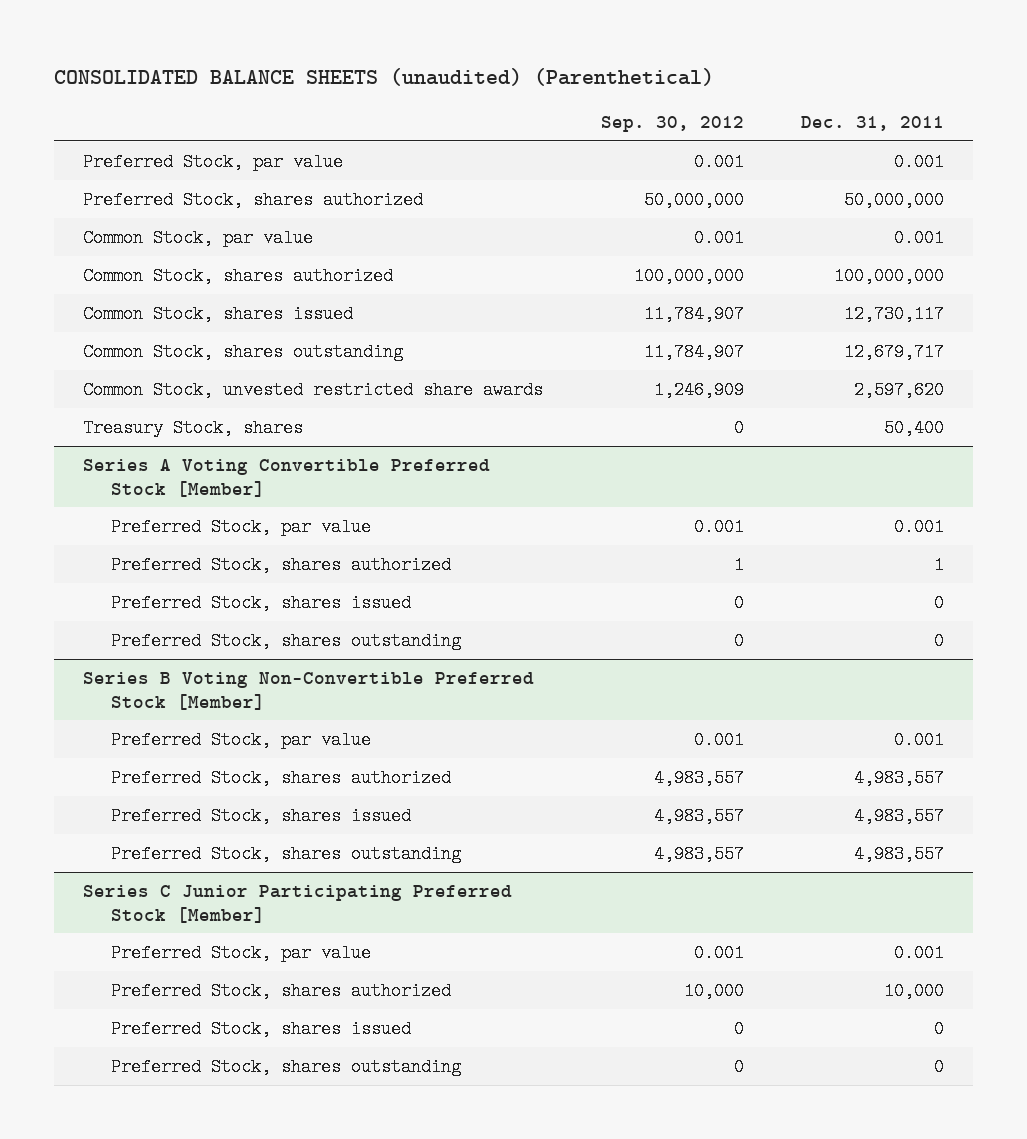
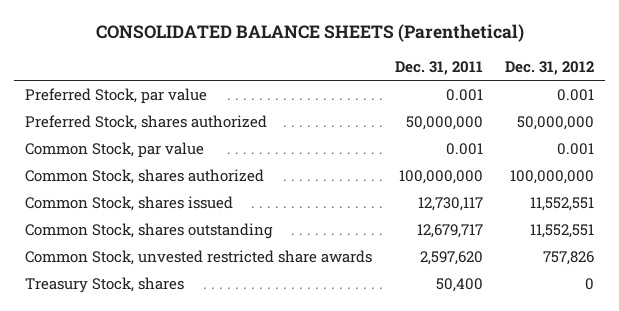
- CONSOLIDATED BALANCE SHEETS (unaudited) (Parenthetical)
+ CONSOLIDATED BALANCE SHEETS (Parenthetical)
- | Sep. 30, 2012 | Dec. 31, 2011
+ | Dec. 31, 2011 | Dec. 31, 2012
- Series A Voting Convertible Preferred Stock [Member]
- Preferred Stock, par value | 0.001 | 0.001
- Preferred Stock, shares authorized | 1 | 1
- Preferred Stock, shares issued | 0 | 0
- Preferred Stock, shares outstanding | 0 | 0
- Series B Voting Non-Convertible Preferred Stock [Member]
- Preferred Stock, par value | 0.001 | 0.001
- Preferred Stock, shares authorized | 4,983,557 | 4,983,557
- Preferred Stock, shares issued | 4,983,557 | 4,983,557
- Preferred Stock, shares outstanding | 4,983,557 | 4,983,557
- Series C Junior Participating Preferred Stock [Member]
- Preferred Stock, par value | 0.001 | 0.001
- Preferred Stock, shares authorized | 10,000 | 10,000
- Preferred Stock, shares issued | 0 | 0
- Preferred Stock, shares outstanding | 0 | 0

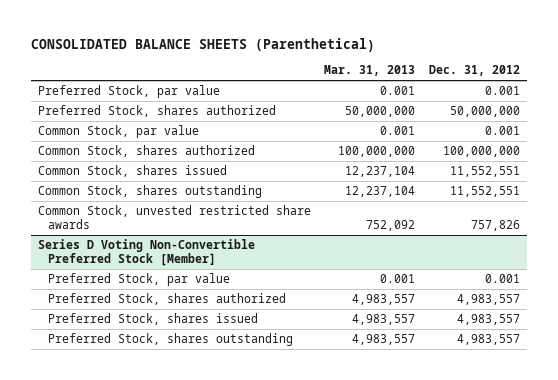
- | Dec. 31, 2011 | Dec. 31, 2012
+ | Mar. 31, 2013 | Dec. 31, 2012
- Treasury Stock, shares | 50,400 | 0
+ Series D Voting Non-Convertible Preferred Stock [Member]
+ Preferred Stock, par value | 0.001 | 0.001
+ Preferred Stock, shares authorized | 4,983,557 | 4,983,557
+ Preferred Stock, shares issued | 4,983,557 | 4,983,557
+ Preferred Stock, shares outstanding | 4,983,557 | 4,983,557

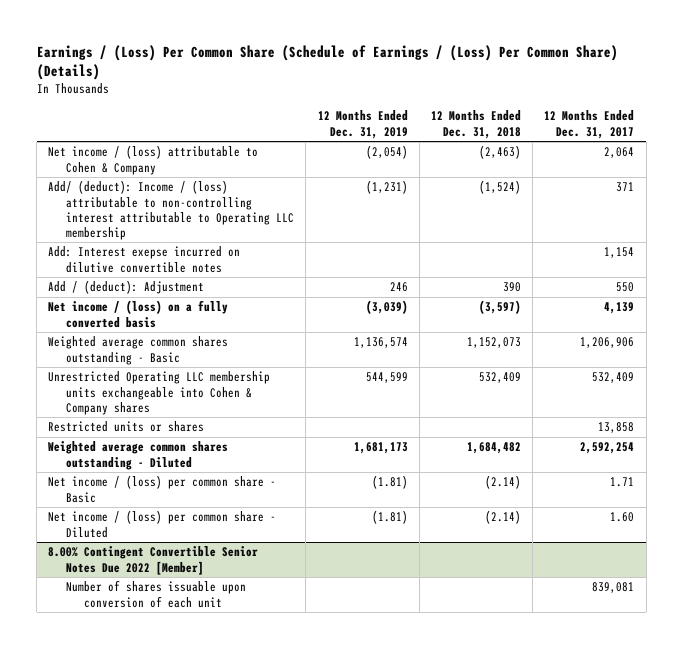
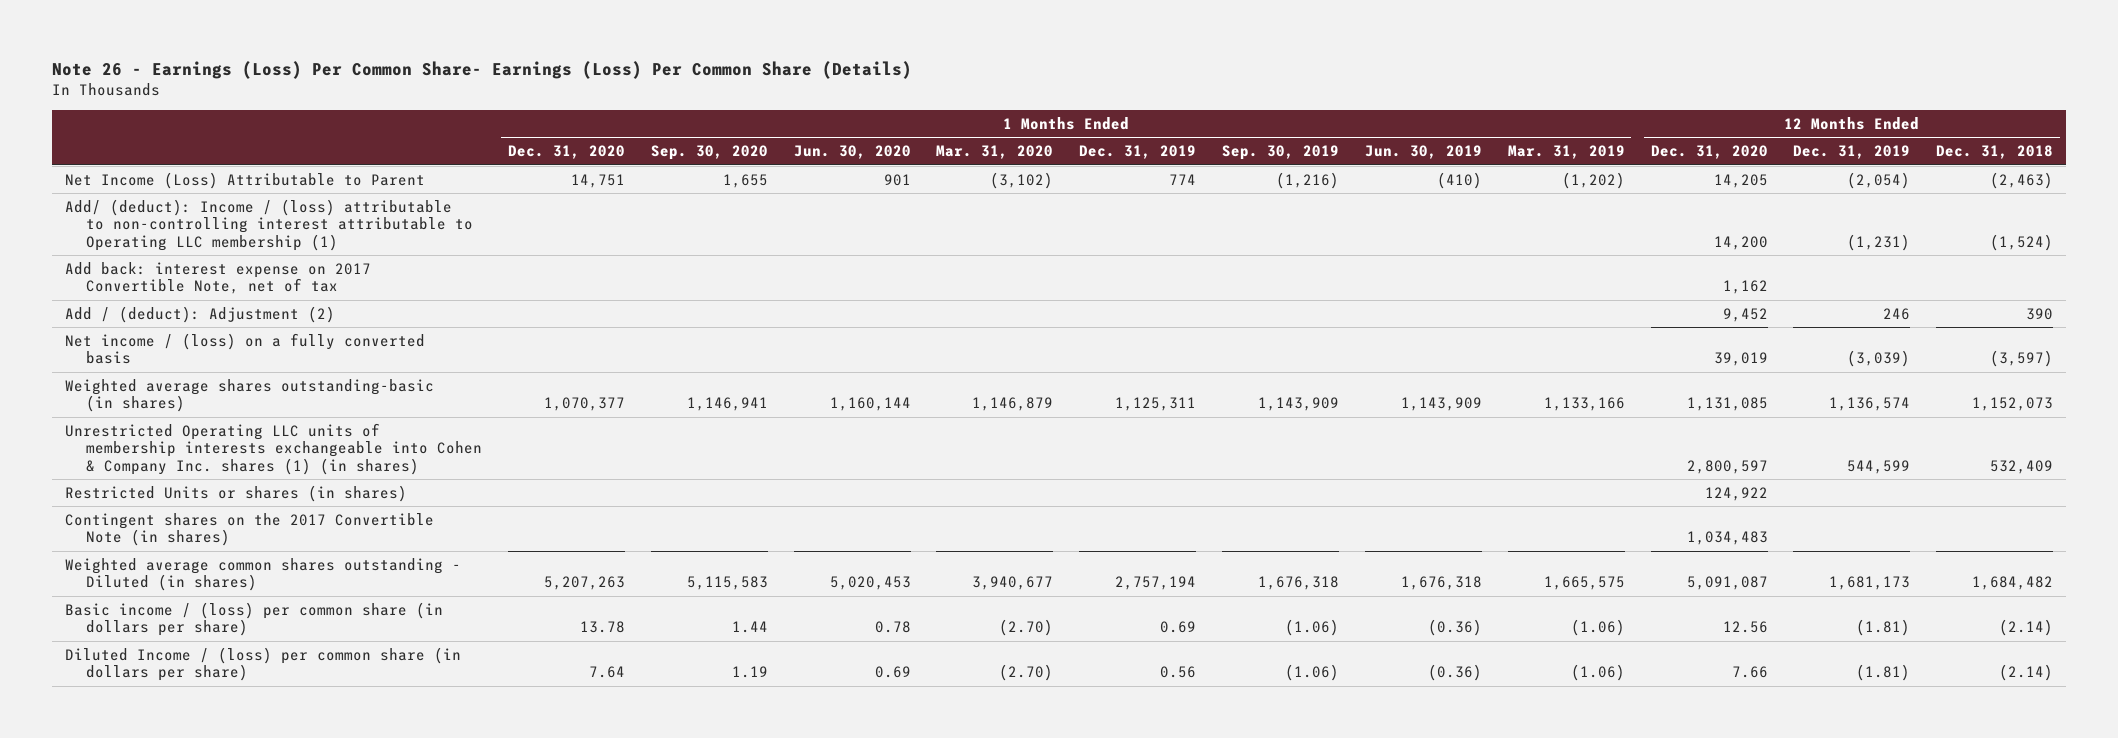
- Earnings / (Loss) Per Common Share (Schedule of Earnings / (Loss) Per Common Share) (Details)
+ Note 26 - Earnings (Loss) Per Common Share- Earnings (Loss) Per Common Share (Details)
- | 12 Months Ended Dec. 31, 2019 | 12 Months Ended Dec. 31, 2018 | 12 Months Ended Dec. 31, 2017
+ | 1 Months Ended Dec. 31, 2020 | 1 Months Ended Sep. 30, 2020 | 1 Months Ended Jun. 30, 2020 | 1 Months Ended Mar. 31, 2020 | 1 Months Ended Dec. 31, 2019 | 1 Months Ended Sep. 30, 2019 | 1 Months Ended Jun. 30, 2019 | 1 Months Ended Mar. 31, 2019 | 12 Months Ended Dec. 31, 2020 | 12 Months Ended Dec. 31, 2019 | 12 Months Ended Dec. 31, 2018
- Net income / (loss) attributable to Cohen & Company | (2,054) | (2,463) | 2,064
- Add/ (deduct): Income / (loss) attributable to non-controlling interest attributable to Operating LLC membership | (1,231) | (1,524) | 371
- Add: Interest exepse incurred on dilutive convertible notes | | | 1,154
- Add / (deduct): Adjustment | 246 | 390 | 550
+ Net Income (Loss) Attributable to Parent | 14,751 | 1,655 | 901 | (3,102) | 774 | (1,216) | (410) | (1,202) | 14,205 | (2,054) | (2,463)
+ Add/ (deduct): Income / (loss) attributable to non-controlling interest attributable to Operating LLC membership (1) | | | | | | | | | 14,200 | (1,231) | (1,524)
+ Add back: interest expense on 2017 Convertible Note, net of tax | | | | | | | | | 1,162 | |
+ Add / (deduct): Adjustment (2) | | | | | | | | | 9,452 | 246 | 390
- Weighted average common shares outstanding - Basic | 1,136,574 | 1,152,073 | 1,206,906
- Unrestricted Operating LLC membership units exchangeable into Cohen & Company shares | 544,599 | 532,409 | 532,409
- Restricted units or shares | | | 13,858
- Weighted average common shares outstanding - Diluted | 1,681,173 | 1,684,482 | 2,592,254
- Net income / (loss) per common share - Basic | (1.81) | (2.14) | 1.71
- Net income / (loss) per common share - Diluted | (1.81) | (2.14) | 1.60
- 8.00% Contingent Convertible Senior Notes Due 2022 [Member]
- Number of shares issuable upon conversion of each unit | | | 839,081
+ Weighted average shares outstanding-basic (in shares) | 1,070,377 | 1,146,941 | 1,160,144 | 1,146,879 | 1,125,311 | 1,143,909 | 1,143,909 | 1,133,166 | 1,131,085 | 1,136,574 | 1,152,073
+ Unrestricted Operating LLC units of membership interests exchangeable into Cohen & Company Inc. shares (1) (in shares) | | | | | | | | | 2,800,597 | 544,599 | 532,409
+ Restricted Units or shares (in shares) | | | | | | | | | 124,922 | |
+ Contingent shares on the 2017 Convertible Note (in shares) | | | | | | | | | 1,034,483 | |
+ Weighted average common shares outstanding - Diluted (in shares) | 5,207,263 | 5,115,583 | 5,020,453 | 3,940,677 | 2,757,194 | 1,676,318 | 1,676,318 | 1,665,575 | 5,091,087 | 1,681,173 | 1,684,482
+ Basic income / (loss) per common share (in dollars per share) | 13.78 | 1.44 | 0.78 | (2.70) | 0.69 | (1.06) | (0.36) | (1.06) | 12.56 | (1.81) | (2.14)
+ Diluted Income / (loss) per common share (in dollars per share) | 7.64 | 1.19 | 0.69 | (2.70) | 0.56 | (1.06) | (0.36) | (1.06) | 7.66 | (1.81) | (2.14)

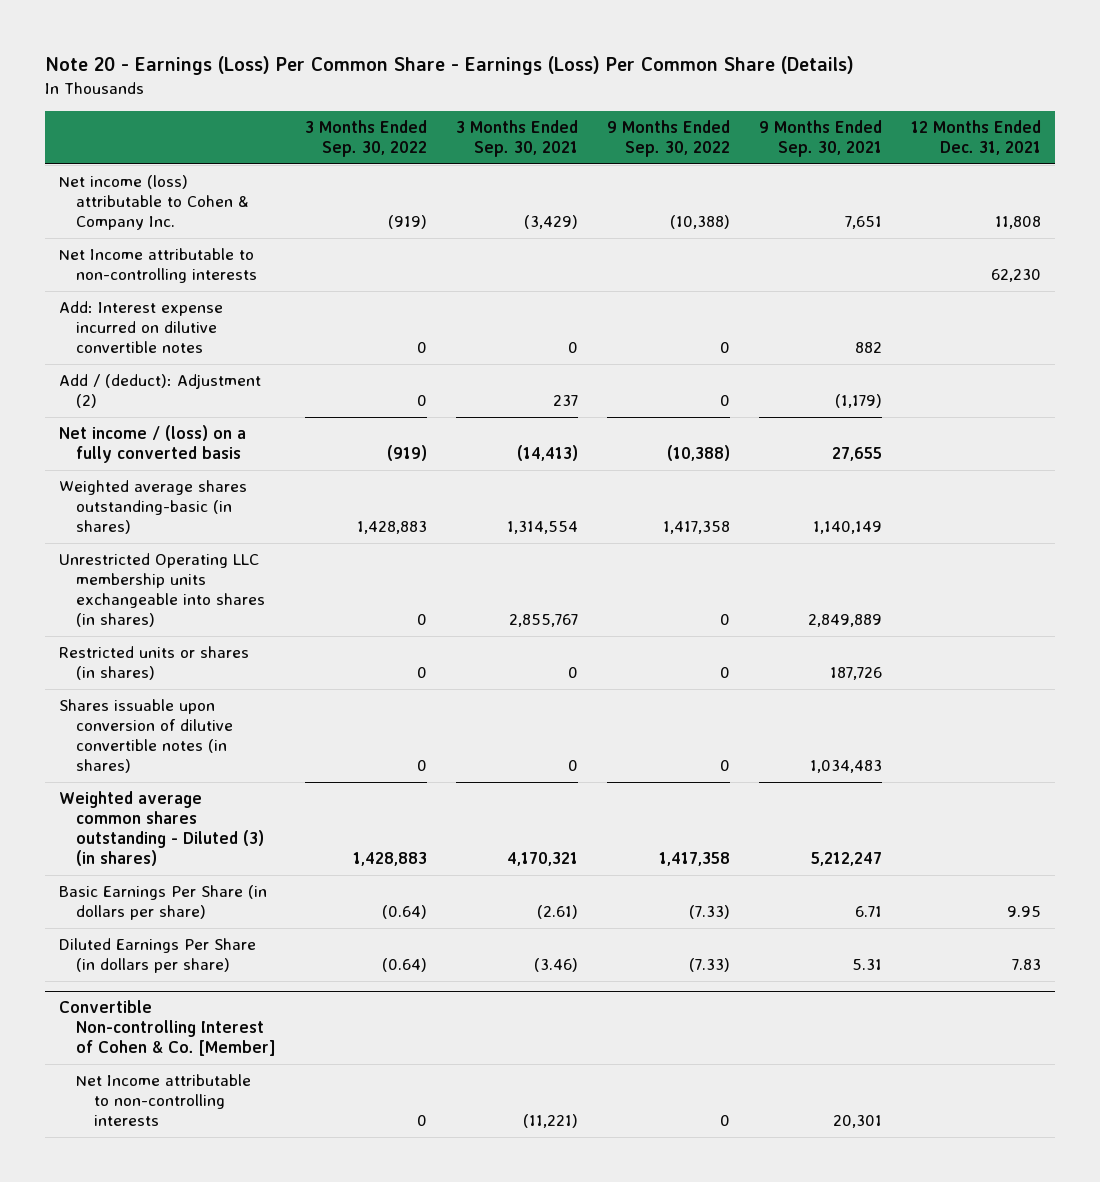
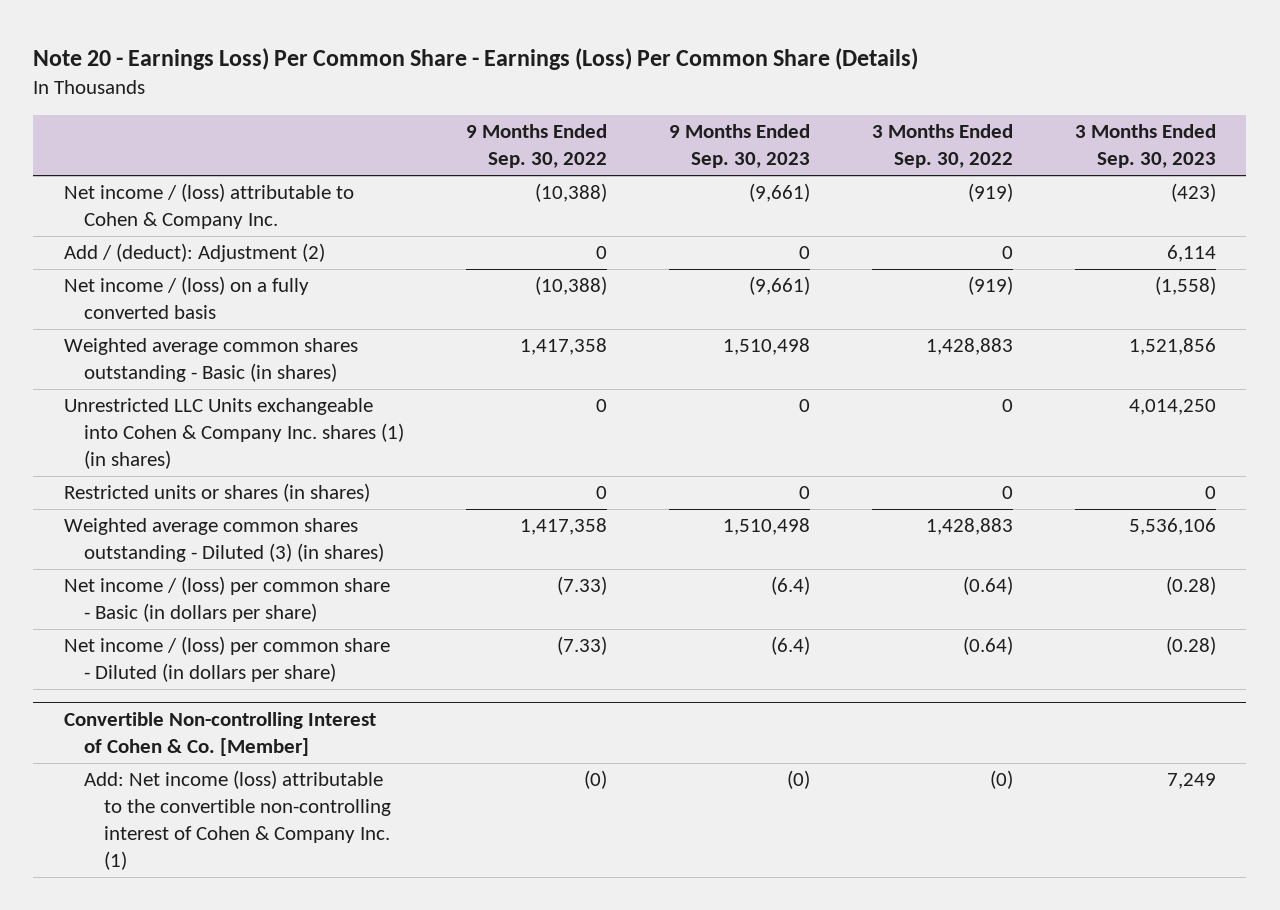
- Note 20 - Earnings (Loss) Per Common Share - Earnings (Loss) Per Common Share (Details)
+ Note 20 - Earnings Loss) Per Common Share - Earnings (Loss) Per Common Share (Details)
- | 3 Months Ended Sep. 30, 2022 | 3 Months Ended Sep. 30, 2021 | 9 Months Ended Sep. 30, 2022 | 9 Months Ended Sep. 30, 2021 | 12 Months Ended Dec. 31, 2021
+ | 9 Months Ended Sep. 30, 2022 | 9 Months Ended Sep. 30, 2023 | 3 Months Ended Sep. 30, 2022 | 3 Months Ended Sep. 30, 2023
- Net income (loss) attributable to Cohen & Company Inc. | (919) | (3,429) | (10,388) | 7,651 | 11,808
- Net Income attributable to non-controlling interests | | | | | 62,230
- Add: Interest expense incurred on dilutive convertible notes | 0 | 0 | 0 | 882 |
+ Net income / (loss) attributable to Cohen & Company Inc. | (10,388) | (9,661) | (919) | (423)
- Weighted average shares outstanding-basic (in shares) | 1,428,883 | 1,314,554 | 1,417,358 | 1,140,149 |
- Unrestricted Operating LLC membership units exchangeable into shares (in shares) | 0 | 2,855,767 | 0 | 2,849,889 |
+ Weighted average common shares outstanding - Basic (in shares) | 1,417,358 | 1,510,498 | 1,428,883 | 1,521,856
+ Unrestricted LLC Units exchangeable into Cohen & Company Inc. shares (1) (in shares) | 0 | 0 | 0 | 4,014,250
- Shares issuable upon conversion of dilutive convertible notes (in shares) | 0 | 0 | 0 | 1,034,483 |
- Basic Earnings Per Share (in dollars per share) | (0.64) | (2.61) | (7.33) | 6.71 | 9.95
- Diluted Earnings Per Share (in dollars per share) | (0.64) | (3.46) | (7.33) | 5.31 | 7.83
+ Net income / (loss) per common share - Basic (in dollars per share) | (7.33) | (6.4) | (0.64) | (0.28)
+ Net income / (loss) per common share - Diluted (in dollars per share) | (7.33) | (6.4) | (0.64) | (0.28)
@ Convertible Non-controlling Interest of Cohen & Co. [Member]
- Net Income attributable to non-controlling interests | 0 | (11,221) | 0 | 20,301 |
+ Add: Net income (loss) attributable to the convertible non-controlling interest of Cohen & Company Inc. (1) | (0) | (0) | (0) | 7,249

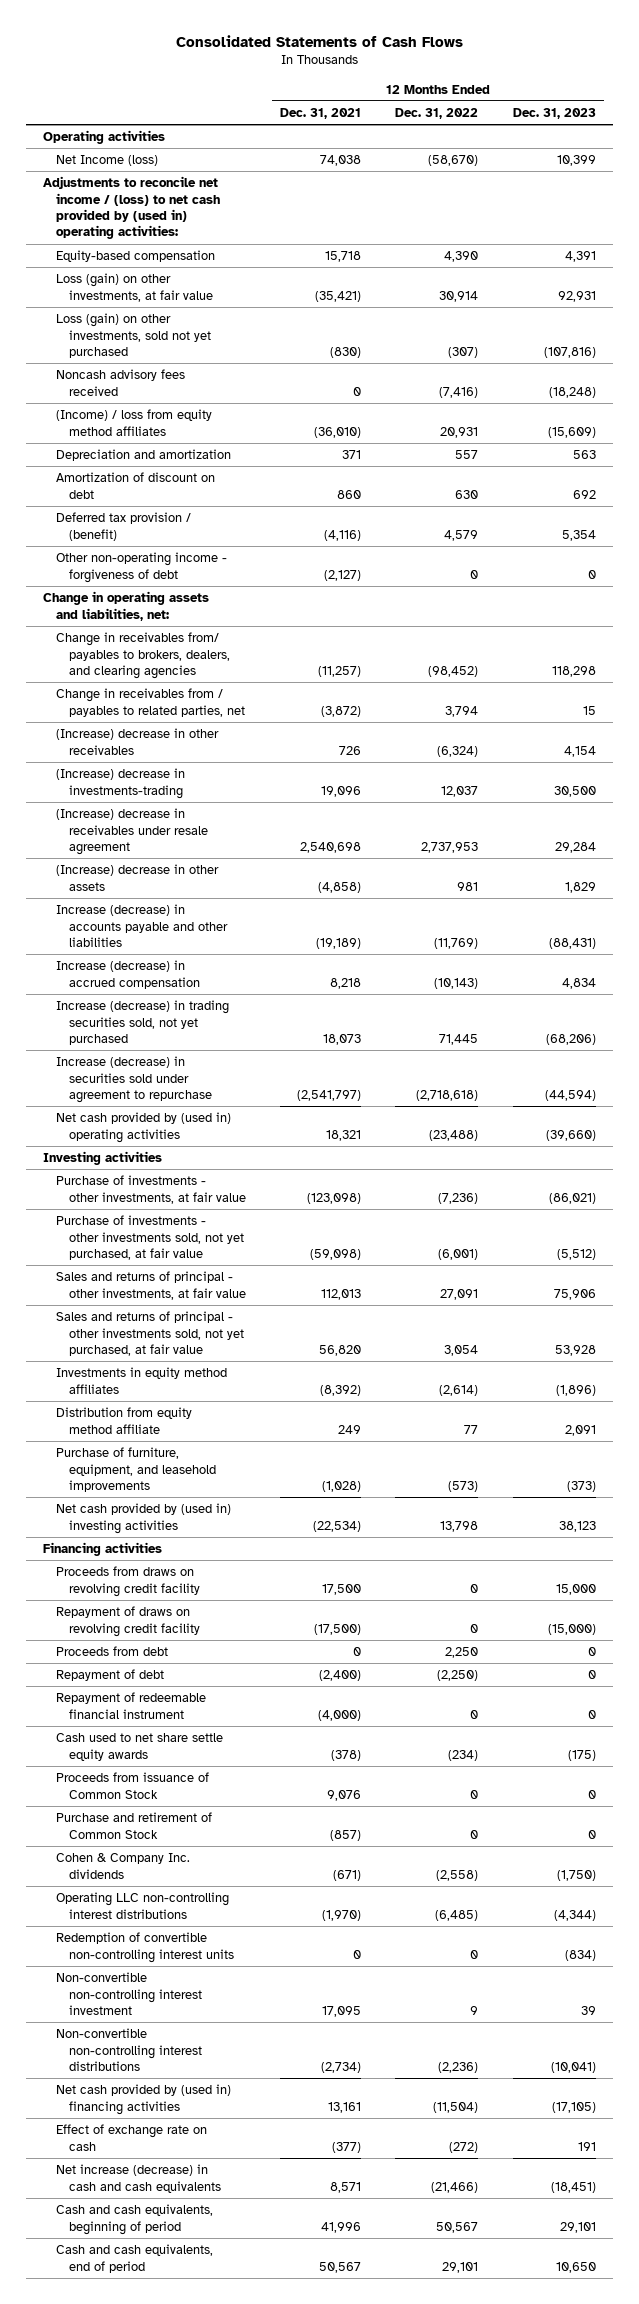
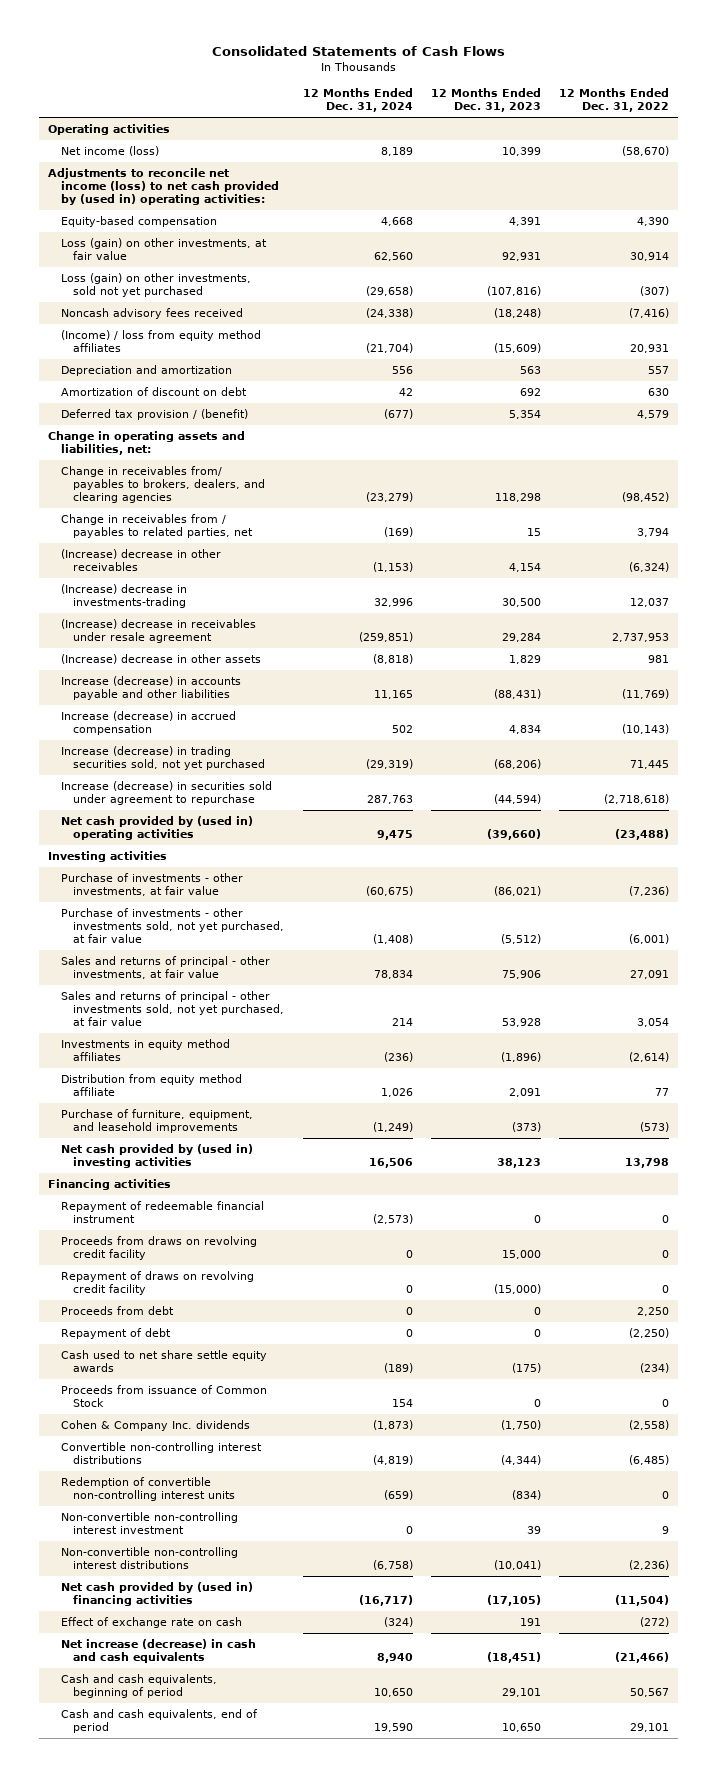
- | 12 Months Ended Dec. 31, 2021 | 12 Months Ended Dec. 31, 2022 | 12 Months Ended Dec. 31, 2023
+ | 12 Months Ended Dec. 31, 2024 | 12 Months Ended Dec. 31, 2023 | 12 Months Ended Dec. 31, 2022
- Net Income (loss) | 74,038 | (58,670) | 10,399
- Adjustments to reconcile net income / (loss) to net cash provided by (used in) operating activities:
+ Net income (loss) | 8,189 | 10,399 | (58,670)
+ Adjustments to reconcile net income (loss) to net cash provided by (used in) operating activities:
- Other non-operating income - forgiveness of debt | (2,127) | 0 | 0
moved up: Repayment of redeemable financial instrument | (2,573) | 0 | 0
- Purchase and retirement of Common Stock | (857) | 0 | 0
- Operating LLC non-controlling interest distributions | (1,970) | (6,485) | (4,344)
+ Convertible non-controlling interest distributions | (4,819) | (4,344) | (6,485)

